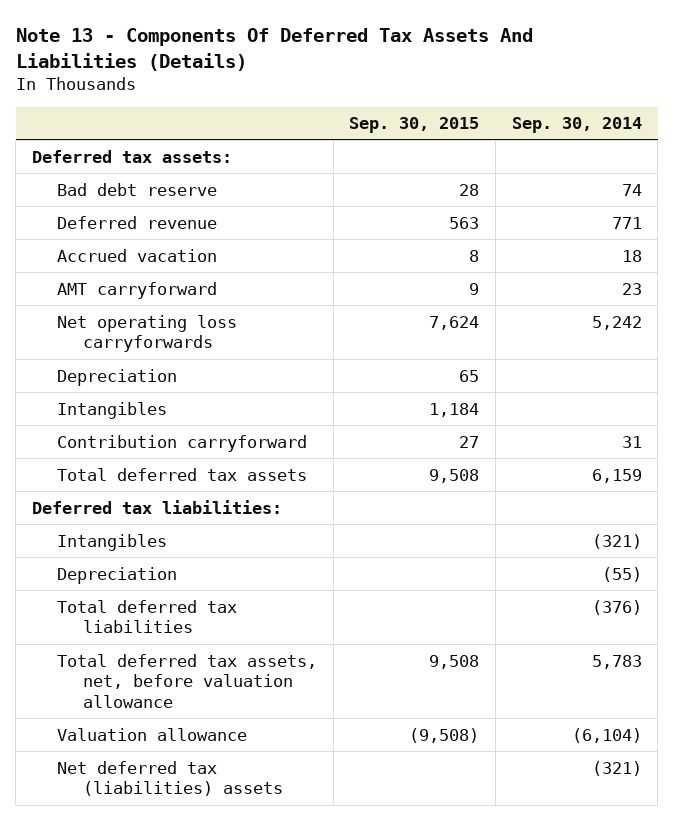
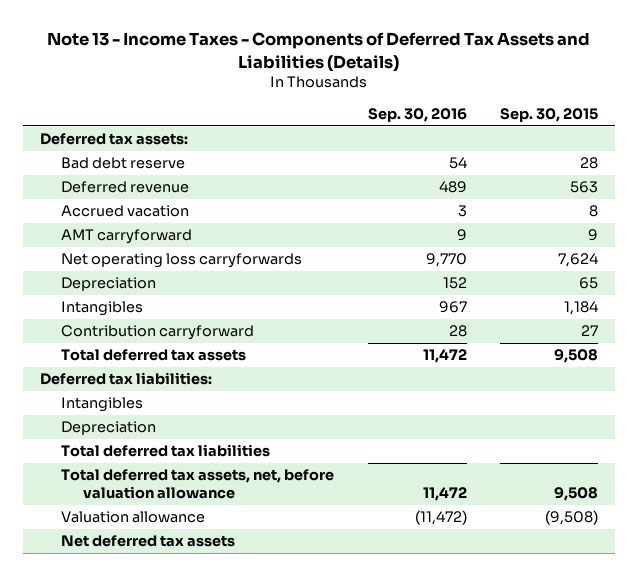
- Note 13 - Components Of Deferred Tax Assets And Liabilities (Details)
+ Note 13 - Income Taxes - Components of Deferred Tax Assets and Liabilities (Details)
- | Sep. 30, 2015 | Sep. 30, 2014
+ | Sep. 30, 2016 | Sep. 30, 2015
- Net deferred tax (liabilities) assets | | (321)
+ Net deferred tax assets

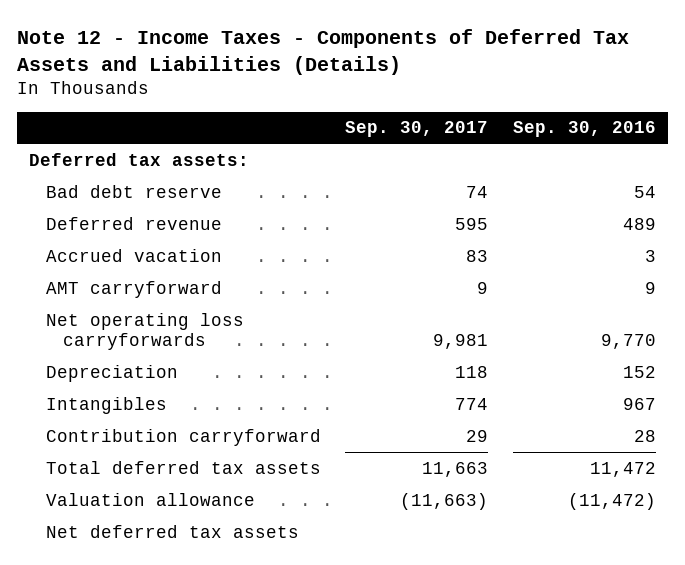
- Note 13 - Income Taxes - Components of Deferred Tax Assets and Liabilities (Details)
+ Note 12 - Income Taxes - Components of Deferred Tax Assets and Liabilities (Details)
- | Sep. 30, 2016 | Sep. 30, 2015
+ | Sep. 30, 2017 | Sep. 30, 2016
- Deferred tax liabilities:
- Intangibles
- Depreciation
- Total deferred tax liabilities
- Total deferred tax assets, net, before valuation allowance | 11,472 | 9,508

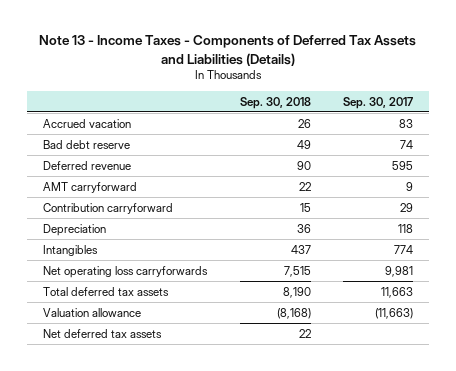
- Note 12 - Income Taxes - Components of Deferred Tax Assets and Liabilities (Details)
+ Note 13 - Income Taxes - Components of Deferred Tax Assets and Liabilities (Details)
- | Sep. 30, 2017 | Sep. 30, 2016
+ | Sep. 30, 2018 | Sep. 30, 2017
- Deferred tax assets:
moved up: Accrued vacation | 26 | 83
moved up: Contribution carryforward | 15 | 29
moved down: Net operating loss carryforwards | 7,515 | 9,981

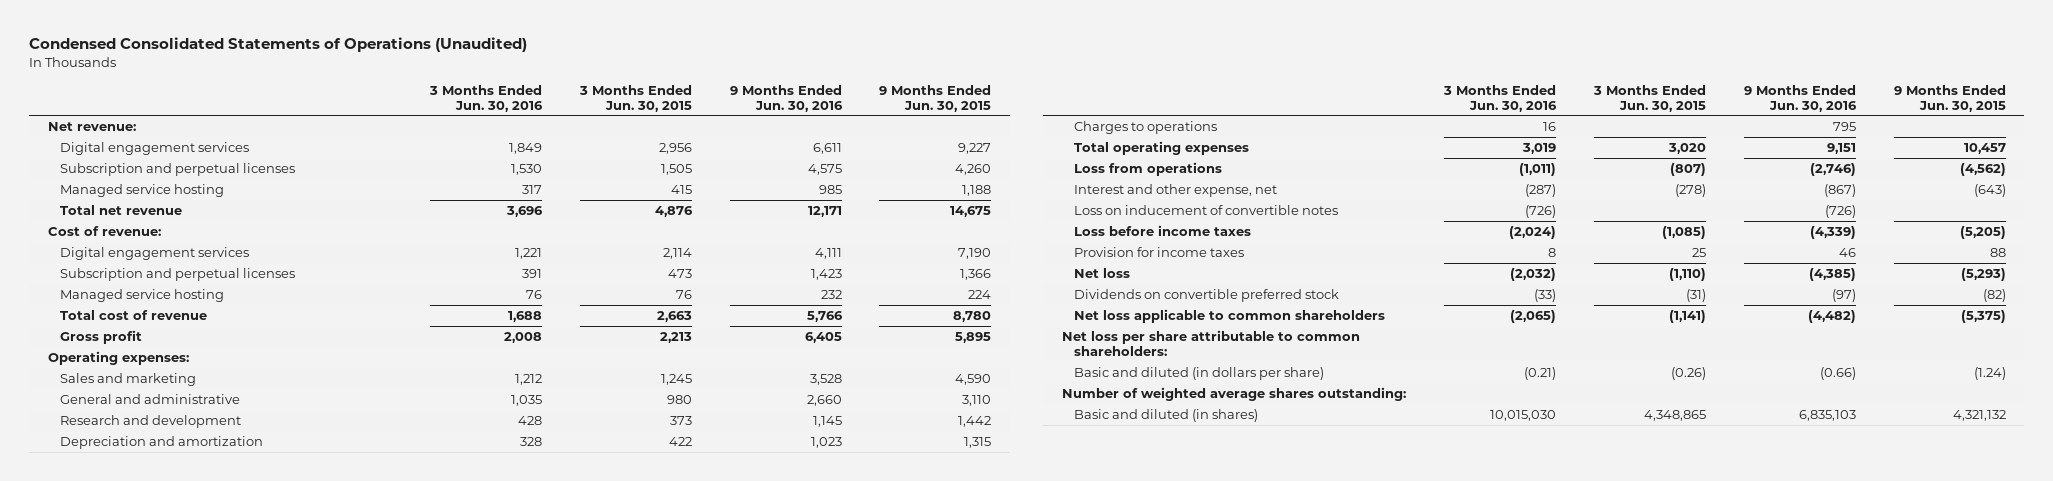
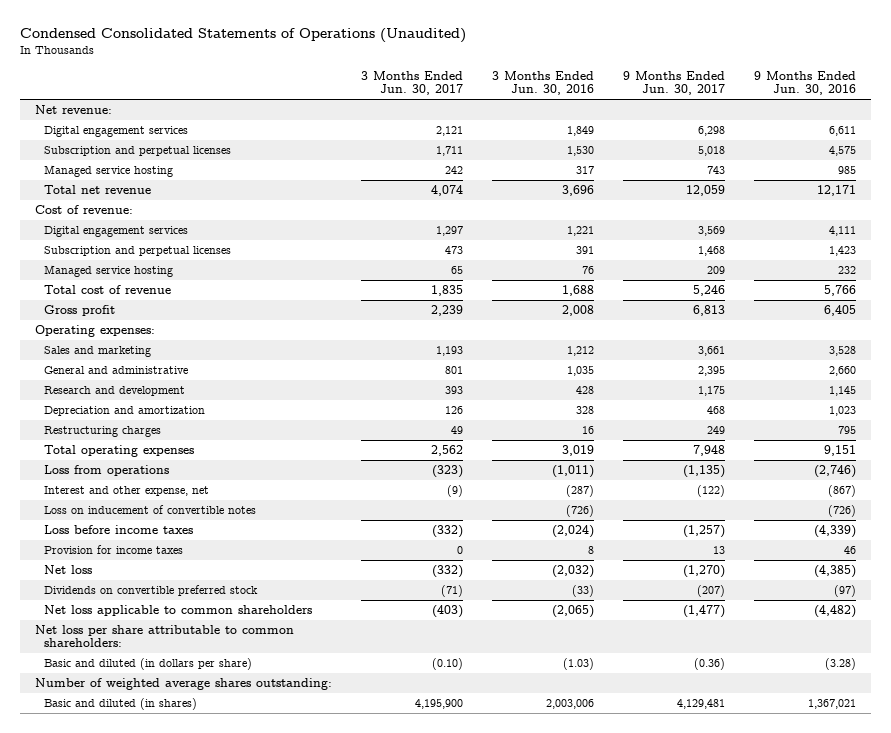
- | 3 Months Ended Jun. 30, 2016 | 3 Months Ended Jun. 30, 2015 | 9 Months Ended Jun. 30, 2016 | 9 Months Ended Jun. 30, 2015
+ | 3 Months Ended Jun. 30, 2017 | 3 Months Ended Jun. 30, 2016 | 9 Months Ended Jun. 30, 2017 | 9 Months Ended Jun. 30, 2016
- Charges to operations | 16 | | 795 |
+ Restructuring charges | 49 | 16 | 249 | 795
- Basic and diluted (in dollars per share) | (0.21) | (0.26) | (0.66) | (1.24)
+ Basic and diluted (in dollars per share) | (0.10) | (1.03) | (0.36) | (3.28)
- Basic and diluted (in shares) | 10,015,030 | 4,348,865 | 6,835,103 | 4,321,132
+ Basic and diluted (in shares) | 4,195,900 | 2,003,006 | 4,129,481 | 1,367,021

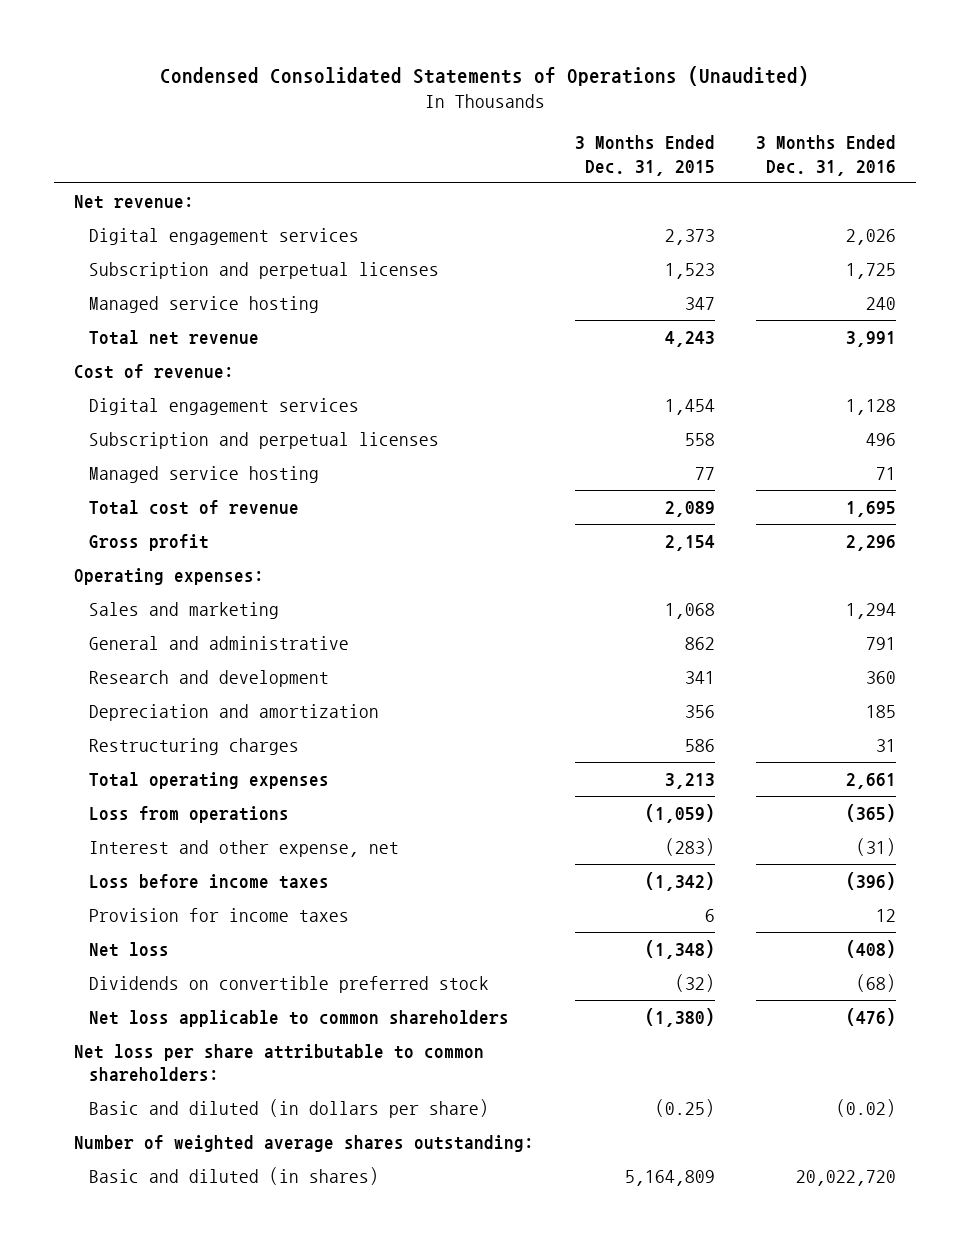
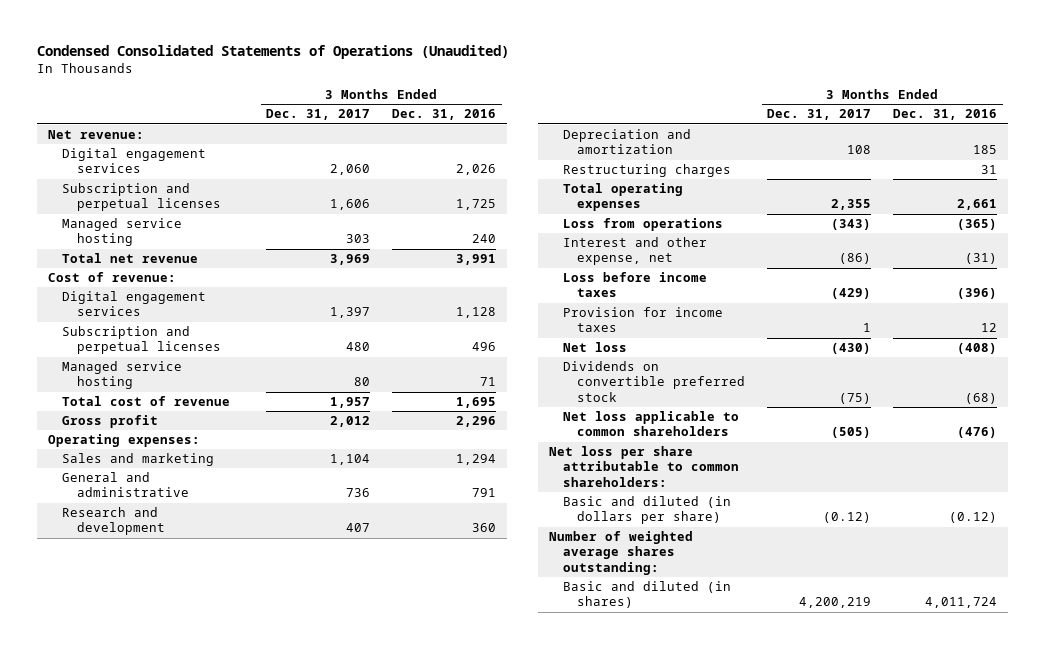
- | 3 Months Ended Dec. 31, 2015 | 3 Months Ended Dec. 31, 2016
+ | 3 Months Ended Dec. 31, 2017 | 3 Months Ended Dec. 31, 2016
- Basic and diluted (in dollars per share) | (0.25) | (0.02)
+ Basic and diluted (in dollars per share) | (0.12) | (0.12)
- Basic and diluted (in shares) | 5,164,809 | 20,022,720
+ Basic and diluted (in shares) | 4,200,219 | 4,011,724

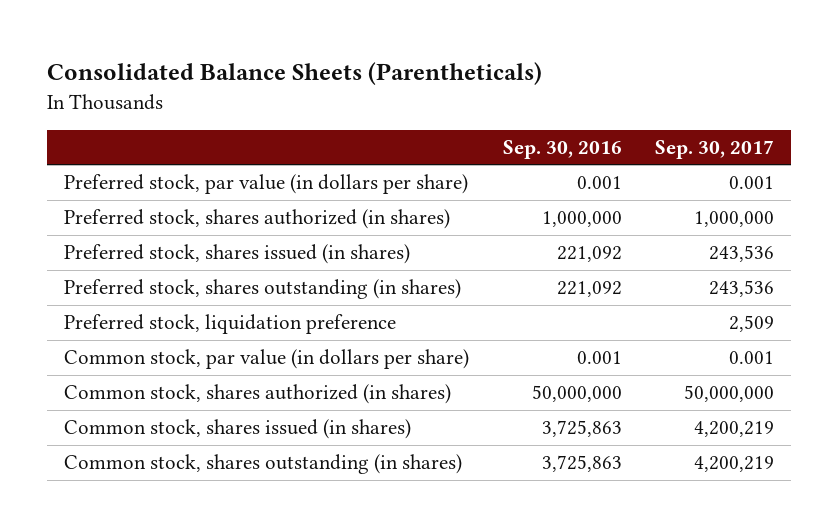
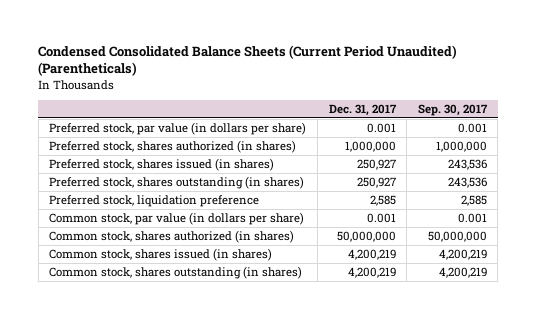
- Consolidated Balance Sheets (Parentheticals)
+ Condensed Consolidated Balance Sheets (Current Period Unaudited) (Parentheticals)
- | Sep. 30, 2016 | Sep. 30, 2017
+ | Dec. 31, 2017 | Sep. 30, 2017
- Preferred stock, liquidation preference | | 2,509
+ Preferred stock, liquidation preference | 2,585 | 2,585

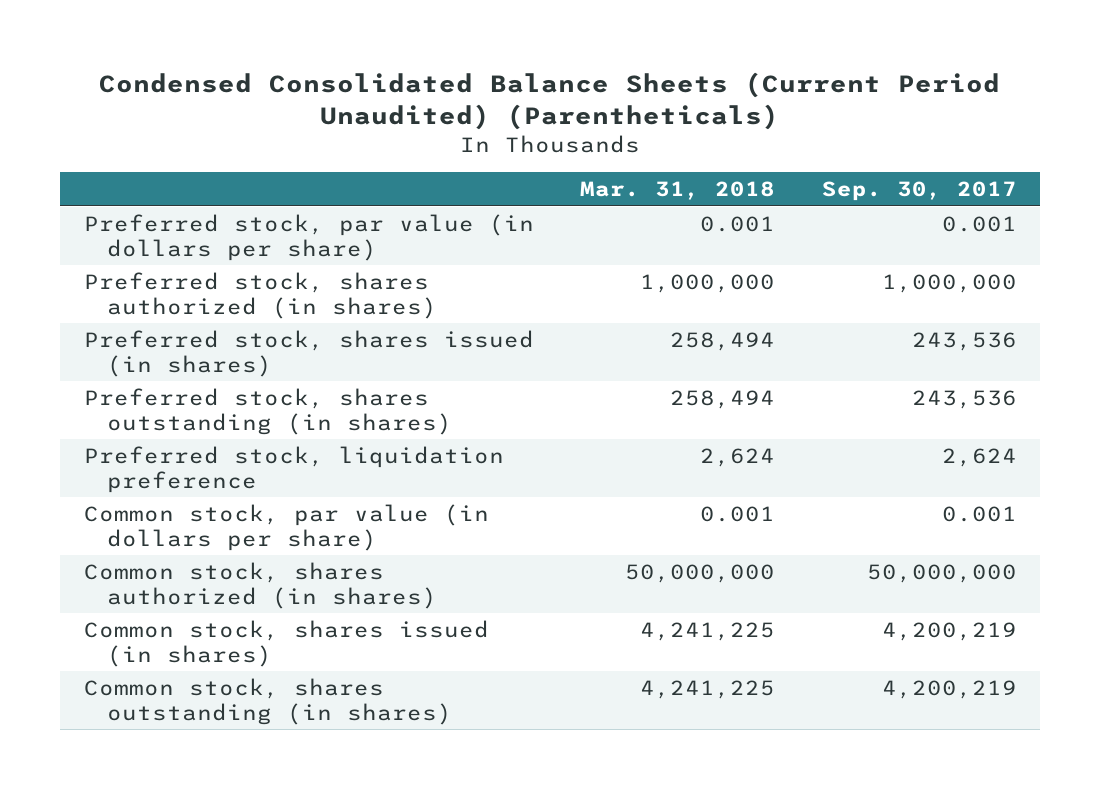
- | Dec. 31, 2017 | Sep. 30, 2017
+ | Mar. 31, 2018 | Sep. 30, 2017
- Preferred stock, liquidation preference | 2,585 | 2,585
+ Preferred stock, liquidation preference | 2,624 | 2,624

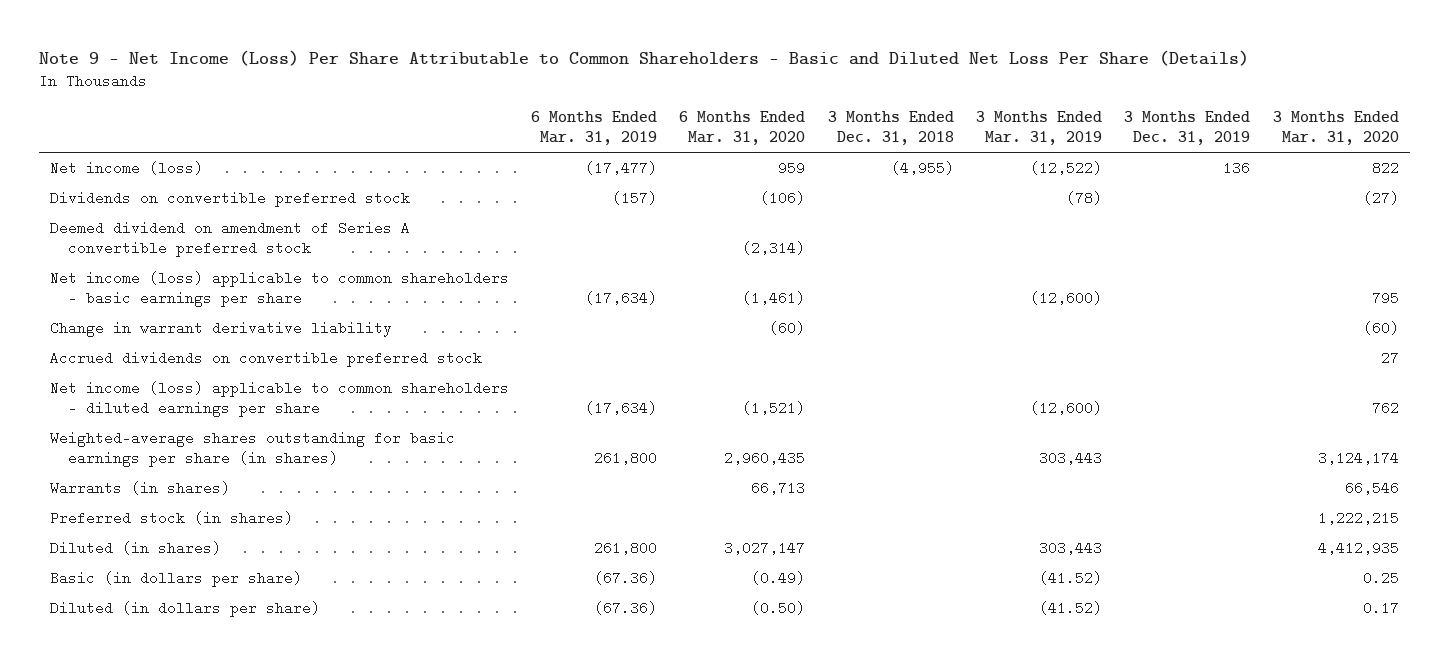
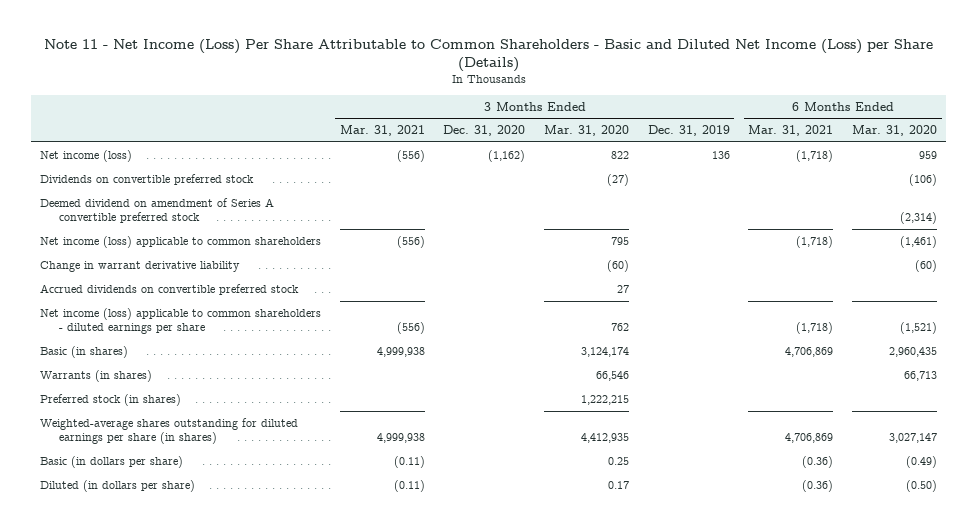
- Note 9 - Net Income (Loss) Per Share Attributable to Common Shareholders - Basic and Diluted Net Loss Per Share (Details)
+ Note 11 - Net Income (Loss) Per Share Attributable to Common Shareholders - Basic and Diluted Net Income (Loss) per Share (Details)
- | 6 Months Ended Mar. 31, 2019 | 6 Months Ended Mar. 31, 2020 | 3 Months Ended Dec. 31, 2018 | 3 Months Ended Mar. 31, 2019 | 3 Months Ended Dec. 31, 2019 | 3 Months Ended Mar. 31, 2020
+ | 3 Months Ended Mar. 31, 2021 | 3 Months Ended Dec. 31, 2020 | 3 Months Ended Mar. 31, 2020 | 3 Months Ended Dec. 31, 2019 | 6 Months Ended Mar. 31, 2021 | 6 Months Ended Mar. 31, 2020
- Net income (loss) applicable to common shareholders - basic earnings per share | (17,634) | (1,461) | | (12,600) | | 795
+ Net income (loss) applicable to common shareholders | (556) | | 795 | | (1,718) | (1,461)
- Weighted-average shares outstanding for basic earnings per share (in shares) | 261,800 | 2,960,435 | | 303,443 | | 3,124,174
+ Basic (in shares) | 4,999,938 | | 3,124,174 | | 4,706,869 | 2,960,435
- Diluted (in shares) | 261,800 | 3,027,147 | | 303,443 | | 4,412,935
+ Weighted-average shares outstanding for diluted earnings per share (in shares) | 4,999,938 | | 4,412,935 | | 4,706,869 | 3,027,147

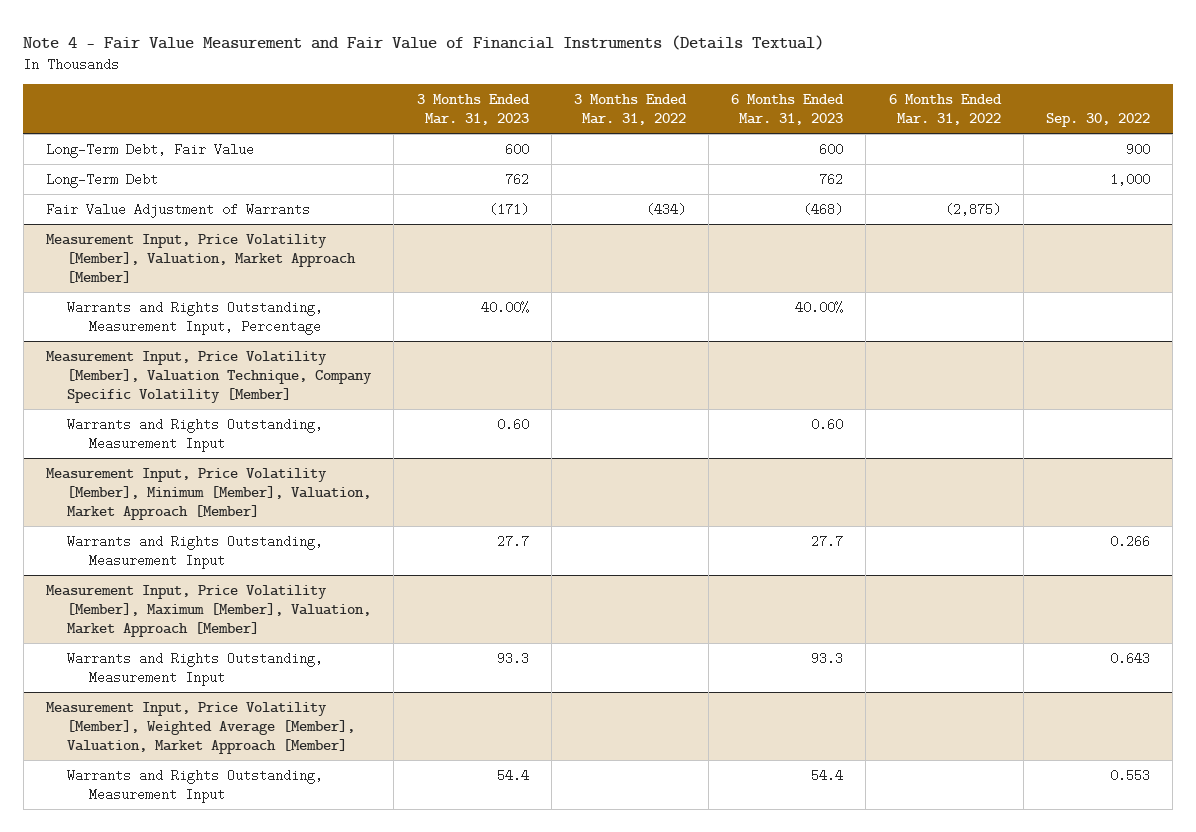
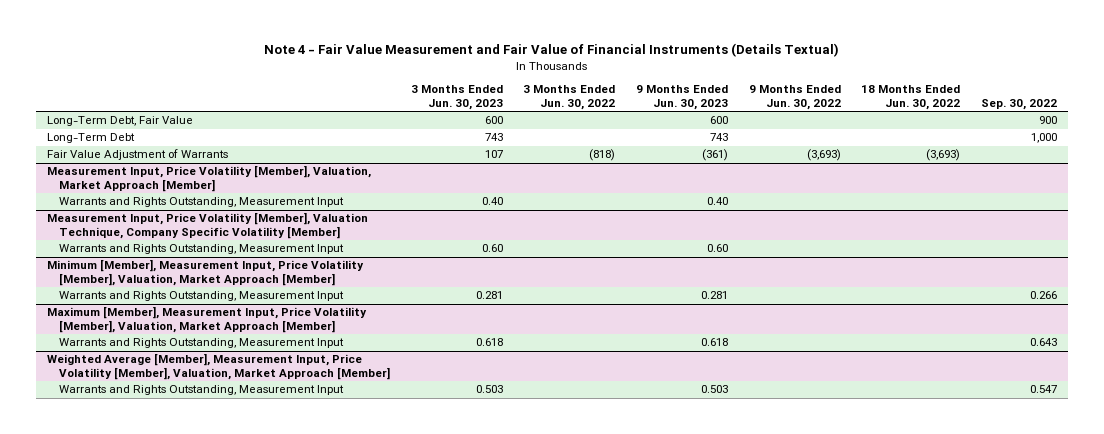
- | 3 Months Ended Mar. 31, 2023 | 3 Months Ended Mar. 31, 2022 | 6 Months Ended Mar. 31, 2023 | 6 Months Ended Mar. 31, 2022 | Sep. 30, 2022
+ | 3 Months Ended Jun. 30, 2023 | 3 Months Ended Jun. 30, 2022 | 9 Months Ended Jun. 30, 2023 | 9 Months Ended Jun. 30, 2022 | 18 Months Ended Jun. 30, 2022 | Sep. 30, 2022
@ Measurement Input, Price Volatility [Member], Valuation, Market Approach [Member]
- Warrants and Rights Outstanding, Measurement Input, Percentage | 40.00% | | 40.00% | |
+ Warrants and Rights Outstanding, Measurement Input | 0.40 | | 0.40 | | |
- Measurement Input, Price Volatility [Member], Minimum [Member], Valuation, Market Approach [Member]
+ Minimum [Member], Measurement Input, Price Volatility [Member], Valuation, Market Approach [Member]
- Measurement Input, Price Volatility [Member], Maximum [Member], Valuation, Market Approach [Member]
+ Maximum [Member], Measurement Input, Price Volatility [Member], Valuation, Market Approach [Member]
- Measurement Input, Price Volatility [Member], Weighted Average [Member], Valuation, Market Approach [Member]
- Warrants and Rights Outstanding, Measurement Input | 54.4 | | 54.4 | | 0.553
+ Weighted Average [Member], Measurement Input, Price Volatility [Member], Valuation, Market Approach [Member]
+ Warrants and Rights Outstanding, Measurement Input | 0.503 | | 0.503 | | | 0.547

